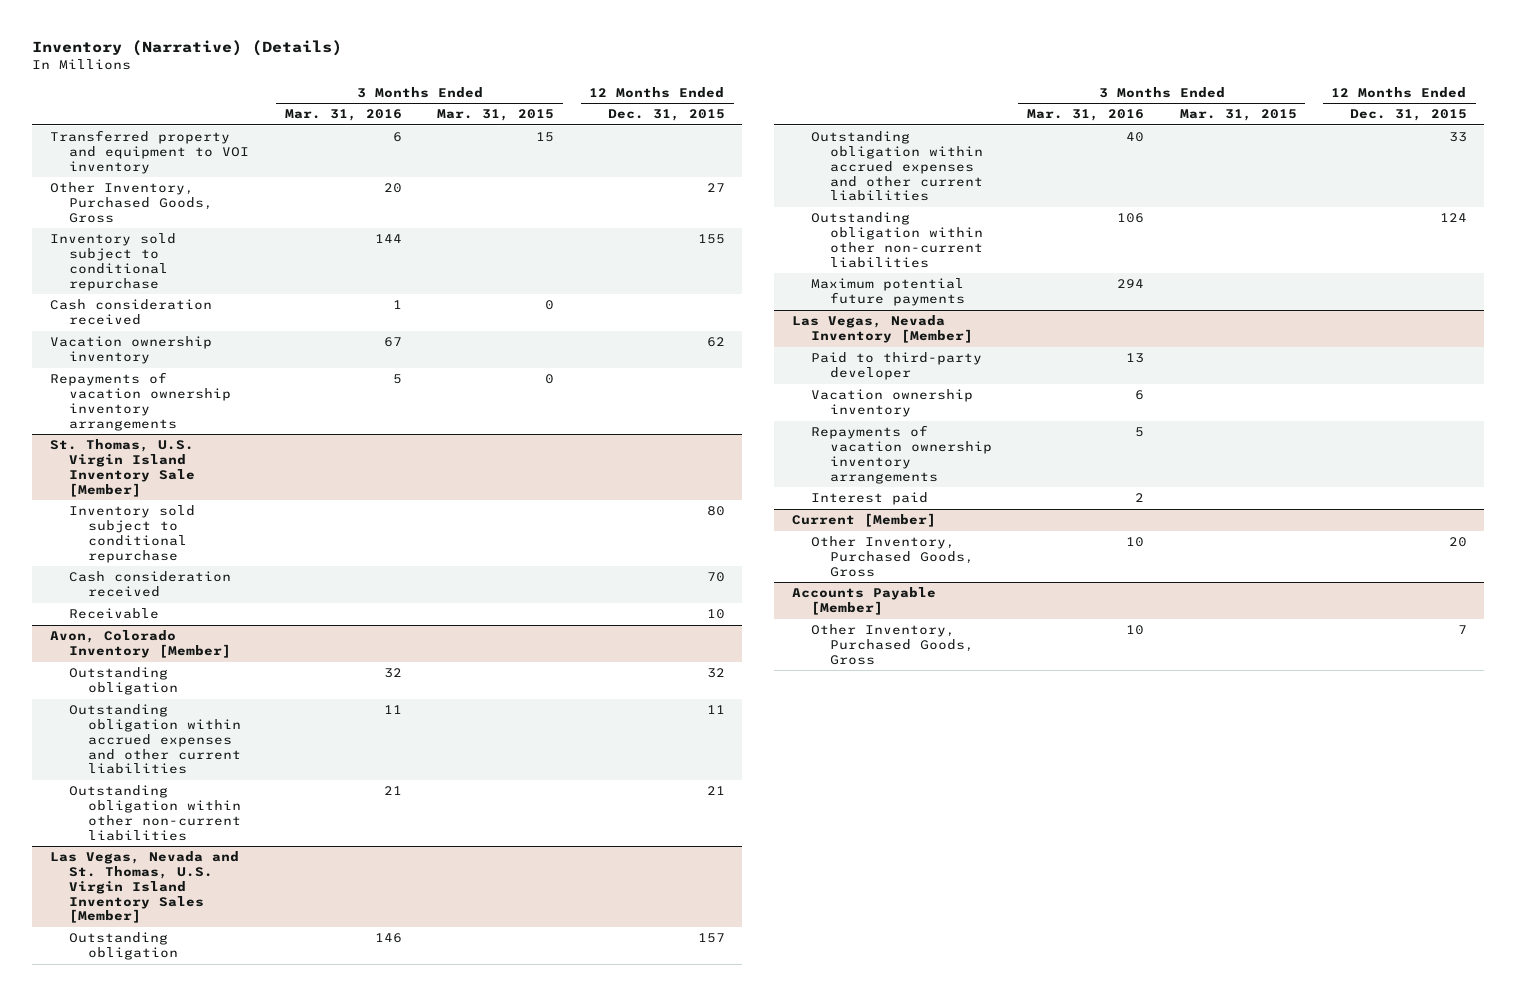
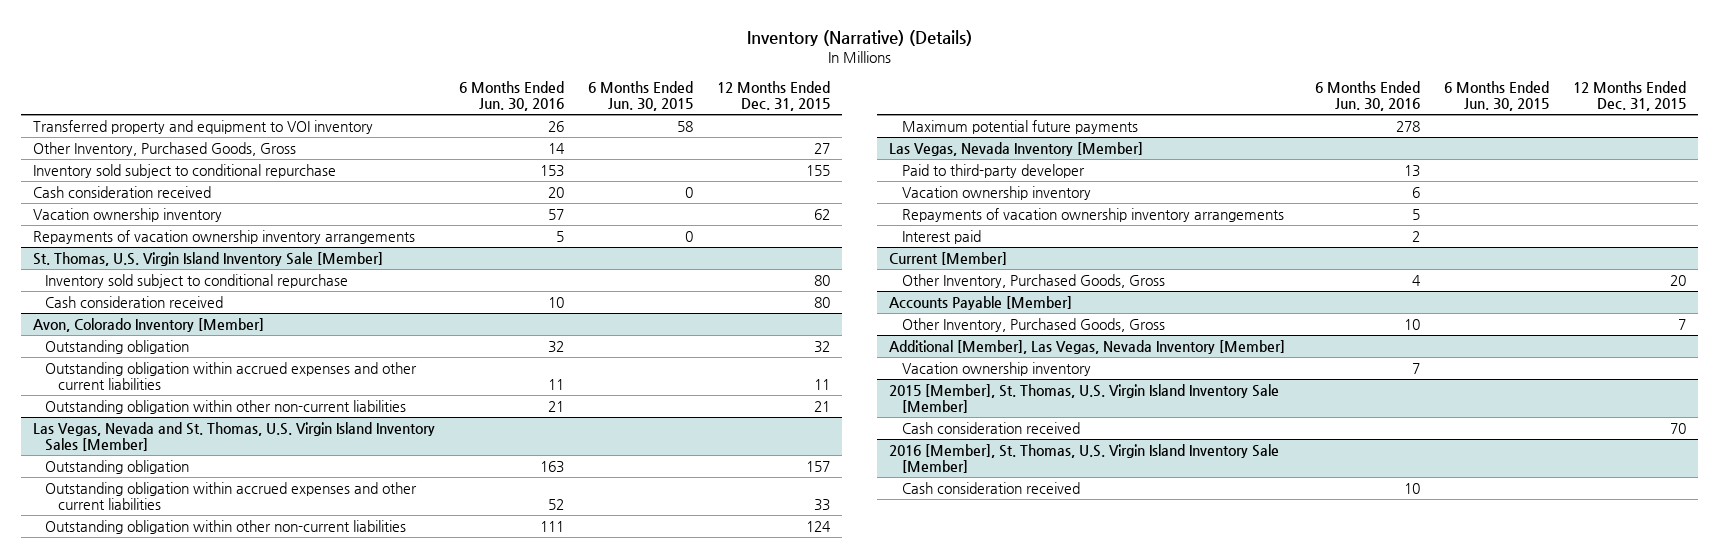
- | 3 Months Ended Mar. 31, 2016 | 3 Months Ended Mar. 31, 2015 | 12 Months Ended Dec. 31, 2015
+ | 6 Months Ended Jun. 30, 2016 | 6 Months Ended Jun. 30, 2015 | 12 Months Ended Dec. 31, 2015
@ St. Thomas, U.S. Virgin Island Inventory Sale [Member]
- Cash consideration received | | | 70
- Receivable | | | 10
+ Cash consideration received | 10 | | 80
+ Additional [Member], Las Vegas, Nevada Inventory [Member]
+ Vacation ownership inventory | 7 | |
+ 2015 [Member], St. Thomas, U.S. Virgin Island Inventory Sale [Member]
+ Cash consideration received | | | 70
+ 2016 [Member], St. Thomas, U.S. Virgin Island Inventory Sale [Member]
+ Cash consideration received | 10 | |

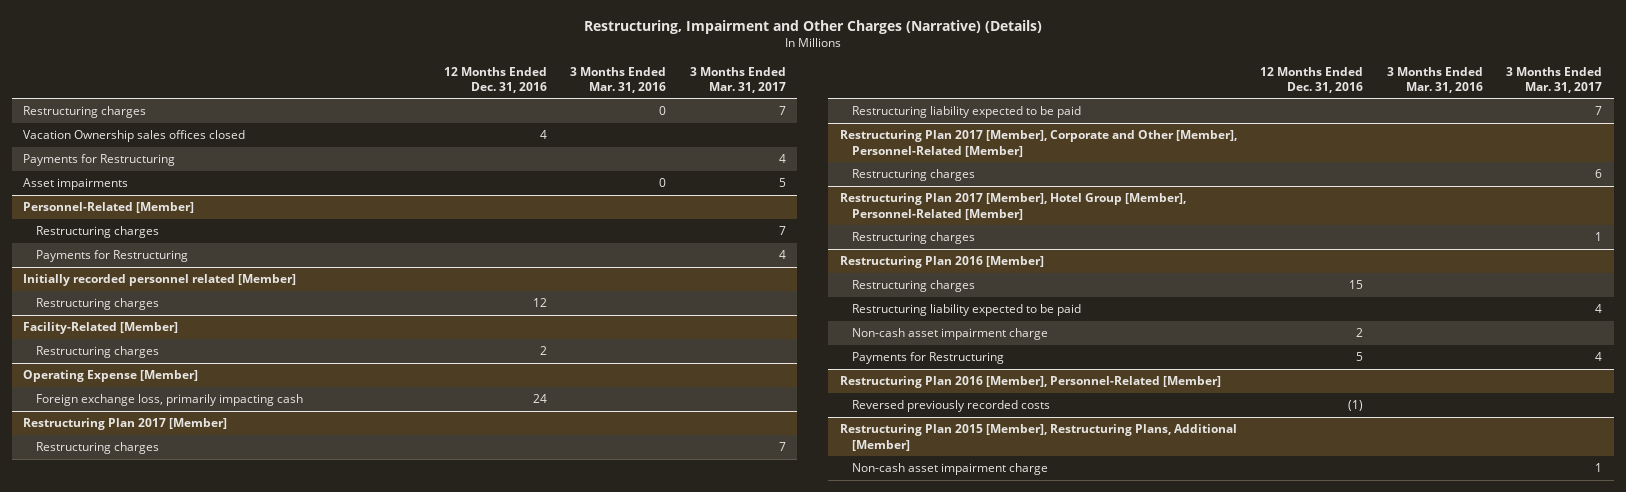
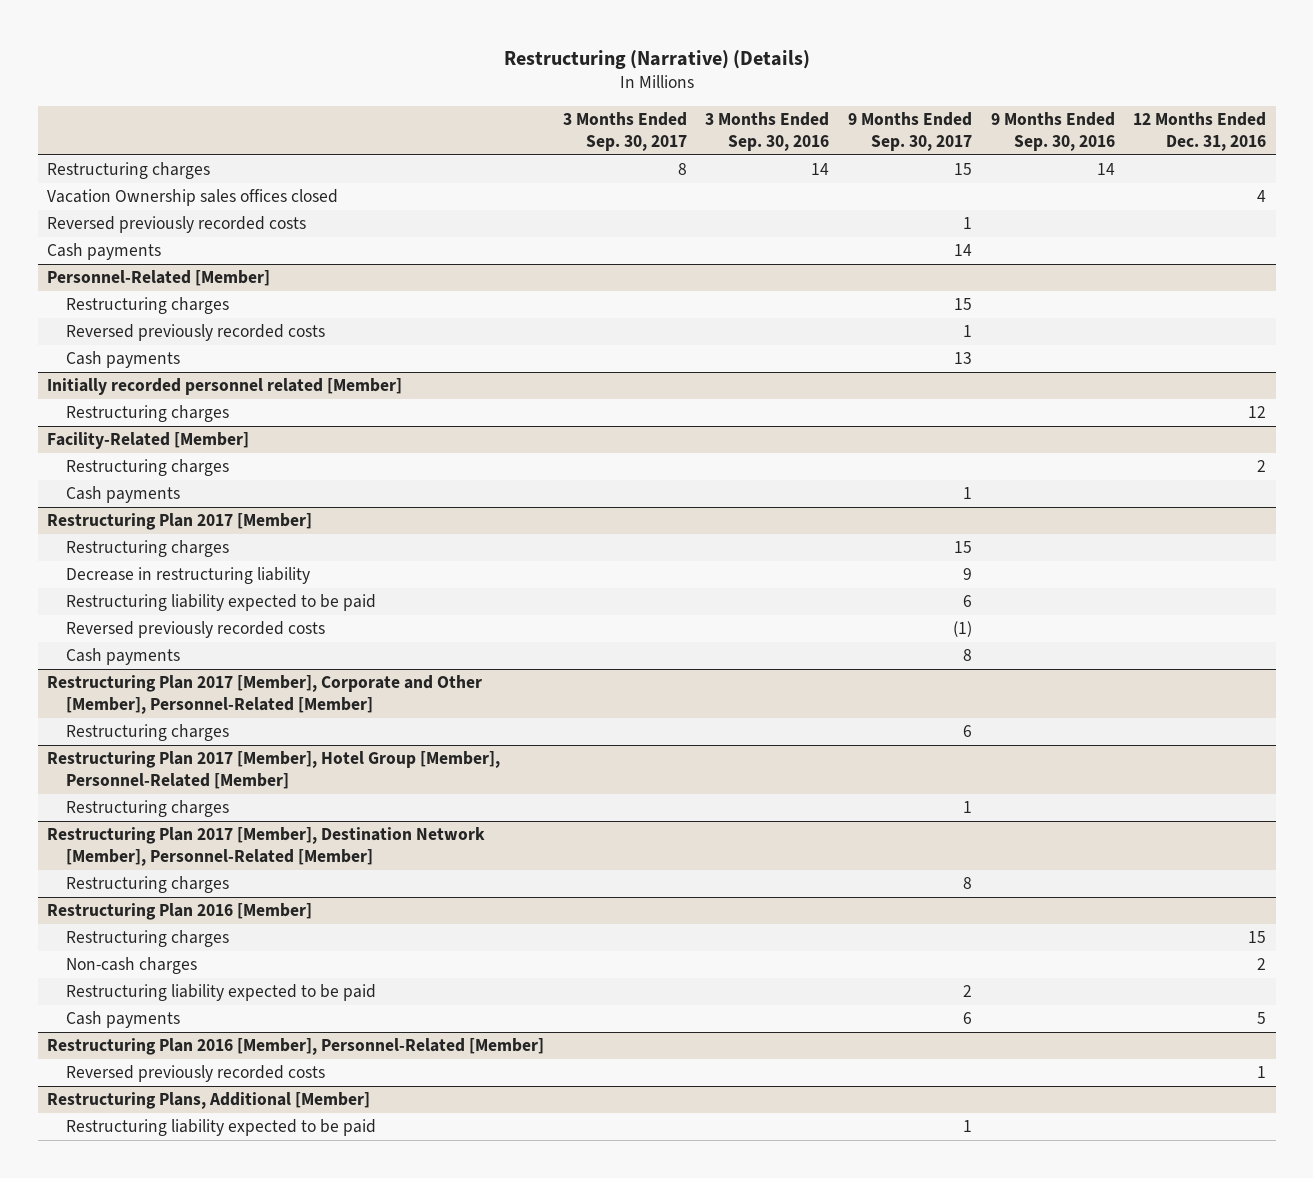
- Restructuring, Impairment and Other Charges (Narrative) (Details)
+ Restructuring (Narrative) (Details)
- | 12 Months Ended Dec. 31, 2016 | 3 Months Ended Mar. 31, 2016 | 3 Months Ended Mar. 31, 2017
+ | 3 Months Ended Sep. 30, 2017 | 3 Months Ended Sep. 30, 2016 | 9 Months Ended Sep. 30, 2017 | 9 Months Ended Sep. 30, 2016 | 12 Months Ended Dec. 31, 2016
- Payments for Restructuring | | | 4
- Asset impairments | | 0 | 5
+ Reversed previously recorded costs | | | 1 | |
+ Cash payments | | | 14 | |
@ Personnel-Related [Member]
- Payments for Restructuring | | | 4
+ Reversed previously recorded costs | | | 1 | |
+ Cash payments | | | 13 | |
- Operating Expense [Member]
- Foreign exchange loss, primarily impacting cash | 24 | |
@ Facility-Related [Member]
+ Cash payments | | | 1 | |
@ Restructuring Plan 2017 [Member]
+ Decrease in restructuring liability | | | 9 | |
+ Reversed previously recorded costs | | | (1) | |
+ Cash payments | | | 8 | |
+ Restructuring Plan 2017 [Member], Destination Network [Member], Personnel-Related [Member]
+ Restructuring charges | | | 8 | |
@ Restructuring Plan 2016 [Member]
+ Non-cash charges | | | | | 2
- Non-cash asset impairment charge | 2 | |
- Payments for Restructuring | 5 | | 4
+ Cash payments | | | 6 | | 5
@ Restructuring Plan 2016 [Member], Personnel-Related [Member]
- Reversed previously recorded costs | (1) | |
- Restructuring Plan 2015 [Member], Restructuring Plans, Additional [Member]
- Non-cash asset impairment charge | | | 1
@ Restructuring Plan 2016 [Member], Personnel-Related [Member]
+ Reversed previously recorded costs | | | | | 1
+ Restructuring Plans, Additional [Member]
+ Restructuring liability expected to be paid | | | 1 | |

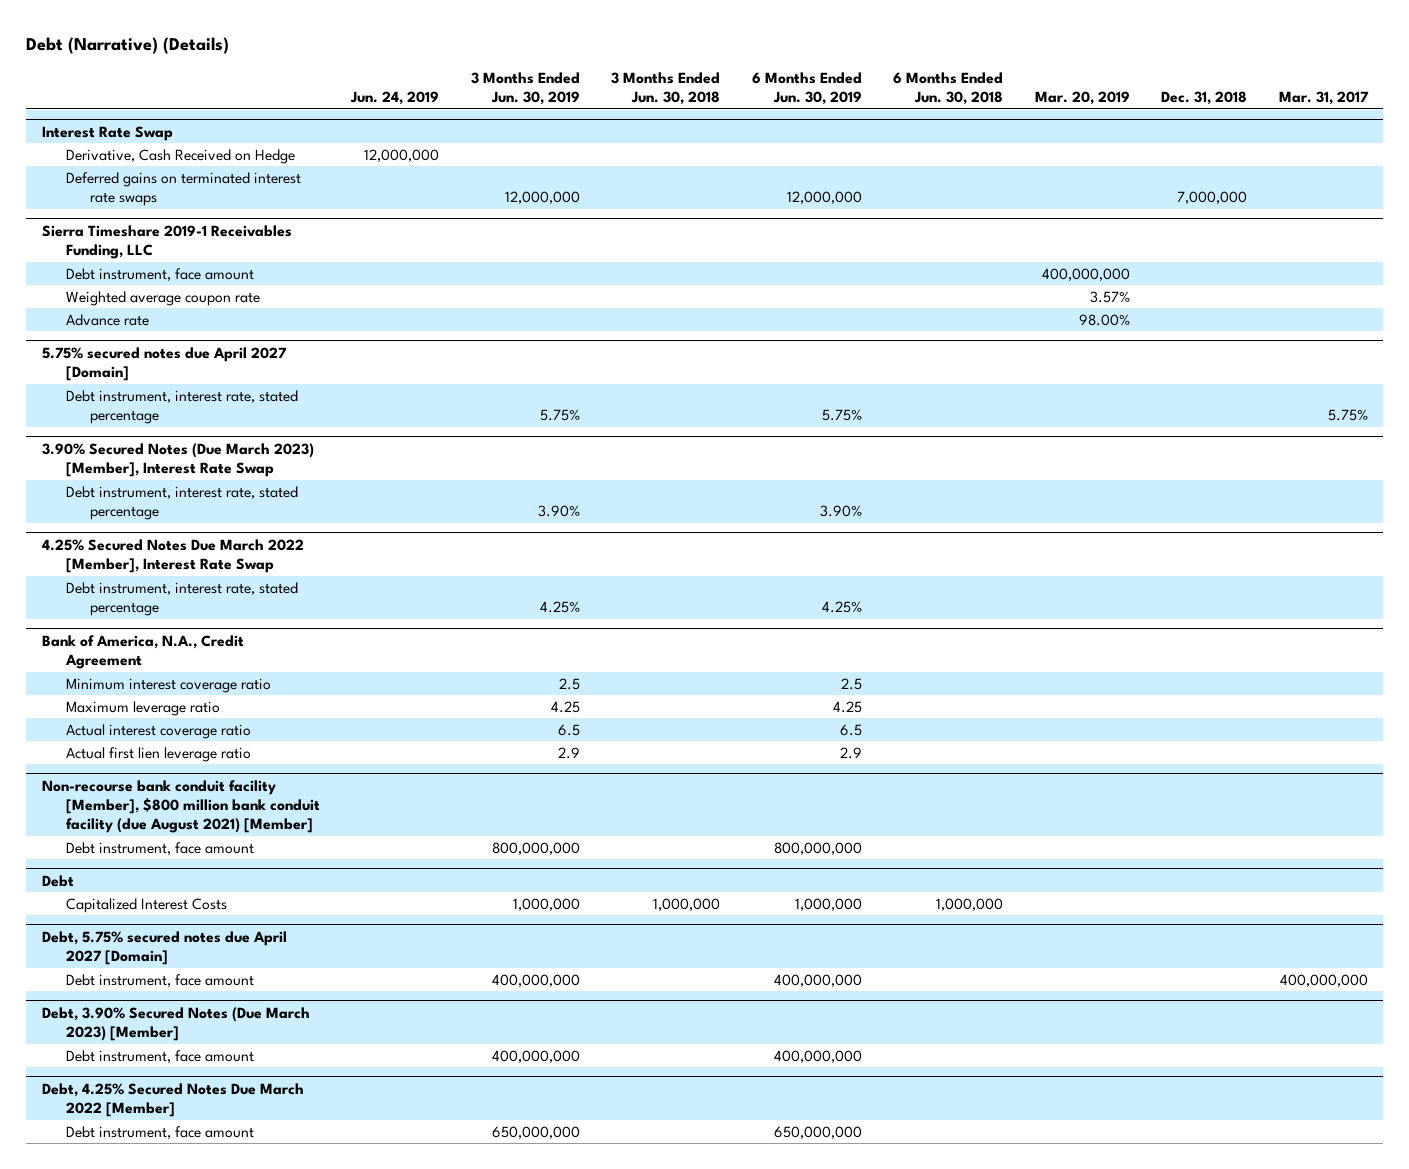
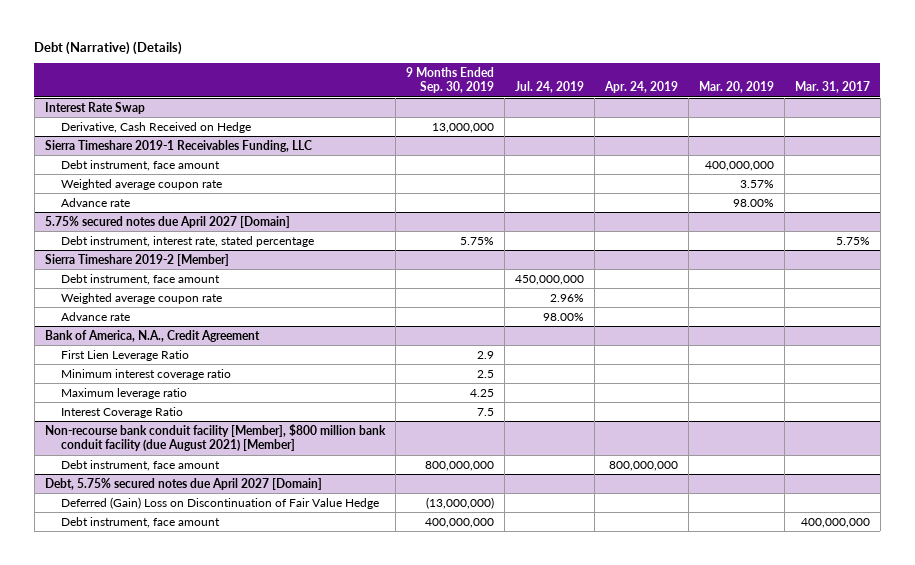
- | Jun. 24, 2019 | 3 Months Ended Jun. 30, 2019 | 3 Months Ended Jun. 30, 2018 | 6 Months Ended Jun. 30, 2019 | 6 Months Ended Jun. 30, 2018 | Mar. 20, 2019 | Dec. 31, 2018 | Mar. 31, 2017
+ | 9 Months Ended Sep. 30, 2019 | Jul. 24, 2019 | Apr. 24, 2019 | Mar. 20, 2019 | Mar. 31, 2017
@ Interest Rate Swap
- Deferred gains on terminated interest rate swaps | | 12,000,000 | | 12,000,000 | | | 7,000,000 |
- 3.90% Secured Notes (Due March 2023) [Member], Interest Rate Swap
- Debt instrument, interest rate, stated percentage | | 3.90% | | 3.90% | | | |
- 4.25% Secured Notes Due March 2022 [Member], Interest Rate Swap
- Debt instrument, interest rate, stated percentage | | 4.25% | | 4.25% | | | |
+ Sierra Timeshare 2019-2 [Member]
+ Debt instrument, face amount | | 450,000,000 | | |
+ Weighted average coupon rate | | 2.96% | | |
+ Advance rate | | 98.00% | | |
@ Bank of America, N.A., Credit Agreement
+ First Lien Leverage Ratio | 2.9 | | | |
- Actual interest coverage ratio | | 6.5 | | 6.5 | | | |
- Actual first lien leverage ratio | | 2.9 | | 2.9 | | | |
+ Interest Coverage Ratio | 7.5 | | | |
- Debt
- Capitalized Interest Costs | | 1,000,000 | 1,000,000 | 1,000,000 | 1,000,000 | | |
@ Debt, 5.75% secured notes due April 2027 [Domain]
+ Deferred (Gain) Loss on Discontinuation of Fair Value Hedge | (13,000,000) | | | |
- Debt, 3.90% Secured Notes (Due March 2023) [Member]
- Debt instrument, face amount | | 400,000,000 | | 400,000,000 | | | |
- Debt, 4.25% Secured Notes Due March 2022 [Member]
- Debt instrument, face amount | | 650,000,000 | | 650,000,000 | | | |

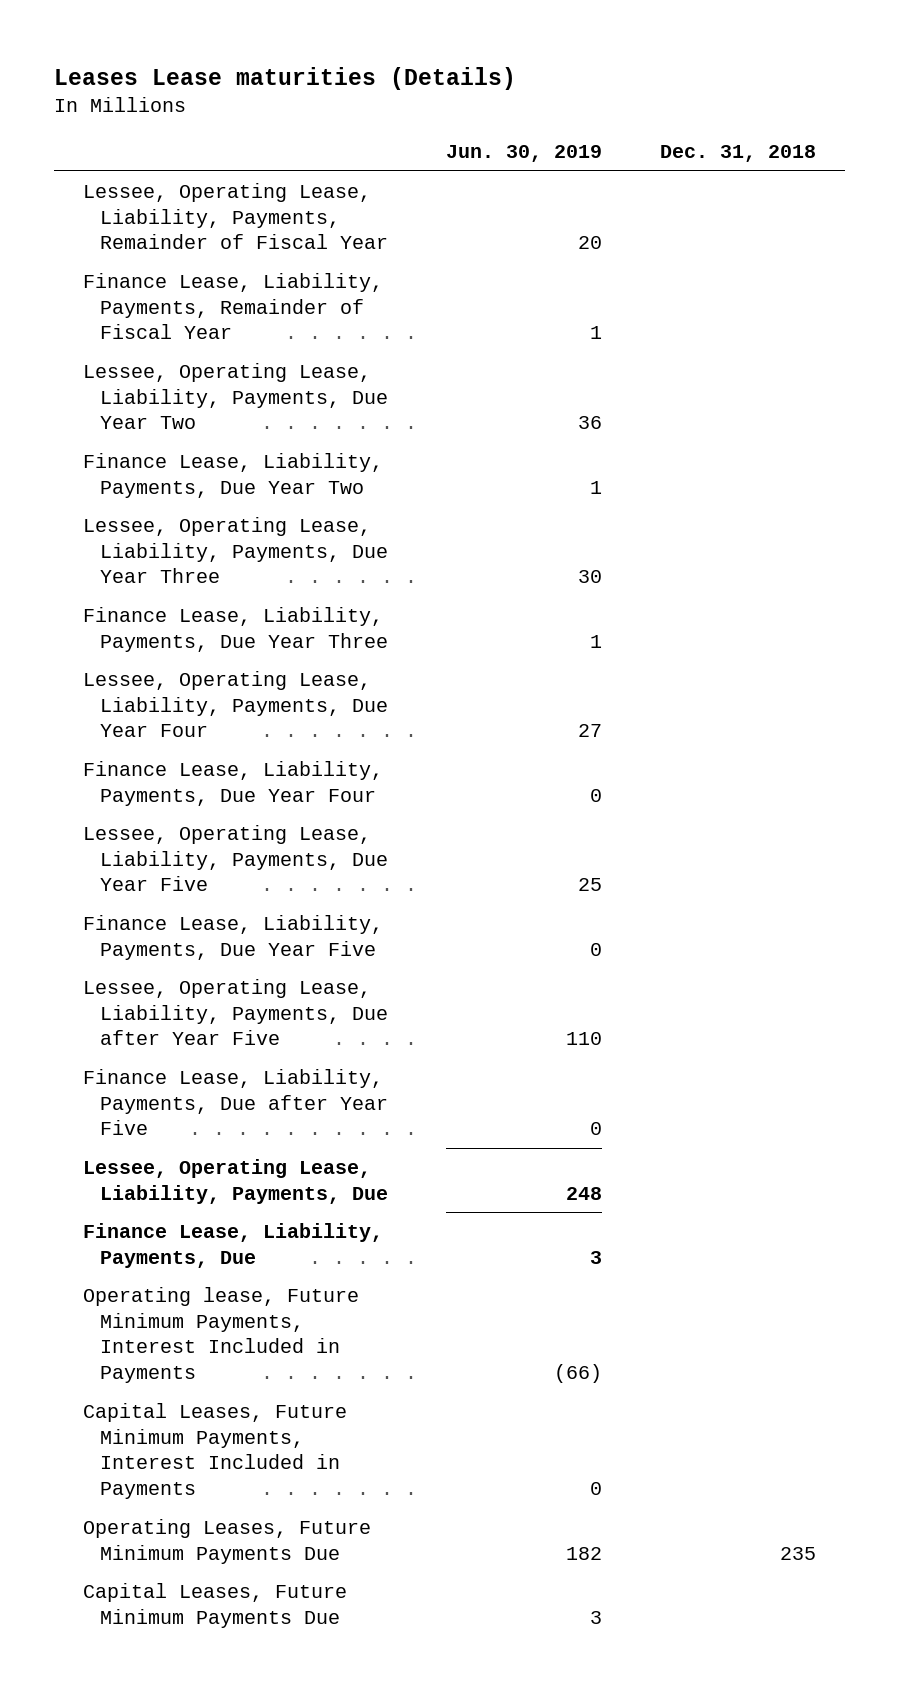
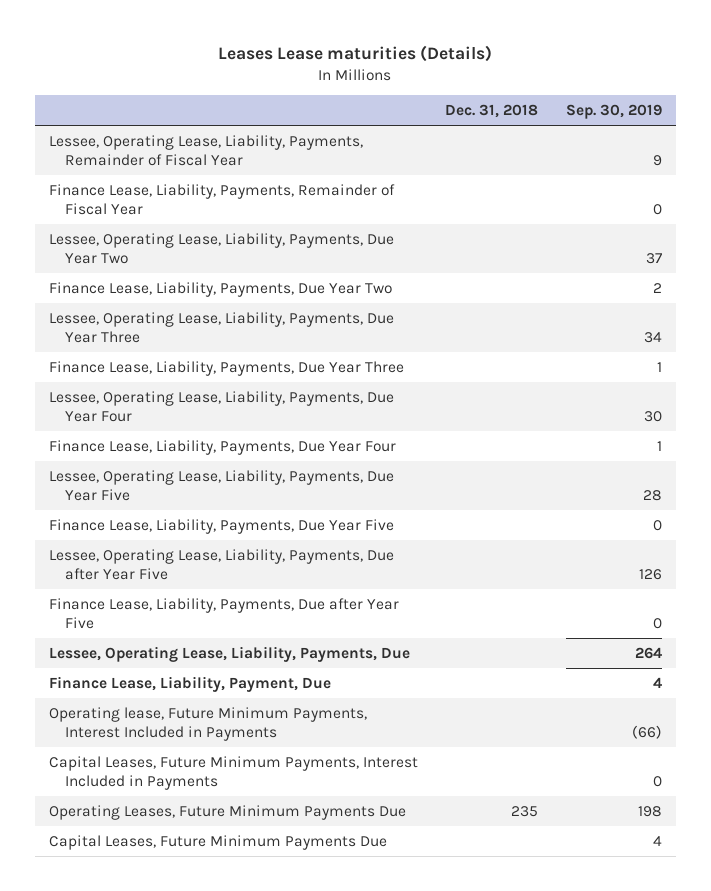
- | Jun. 30, 2019 | Dec. 31, 2018
+ | Dec. 31, 2018 | Sep. 30, 2019
- Finance Lease, Liability, Payments, Due | 3 |
+ Finance Lease, Liability, Payment, Due | | 4

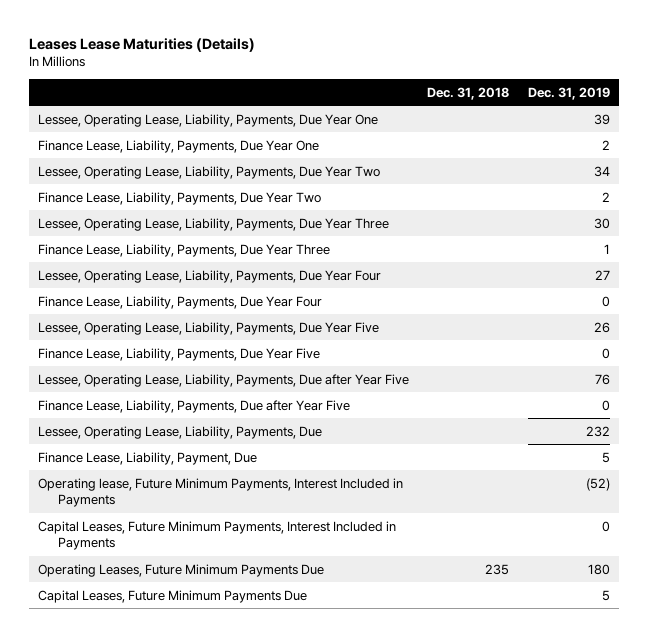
- Leases Lease maturities (Details)
+ Leases Lease Maturities (Details)
- | Dec. 31, 2018 | Sep. 30, 2019
+ | Dec. 31, 2018 | Dec. 31, 2019
- Lessee, Operating Lease, Liability, Payments, Remainder of Fiscal Year | | 9
- Finance Lease, Liability, Payments, Remainder of Fiscal Year | | 0
+ Lessee, Operating Lease, Liability, Payments, Due Year One | | 39
+ Finance Lease, Liability, Payments, Due Year One | | 2

